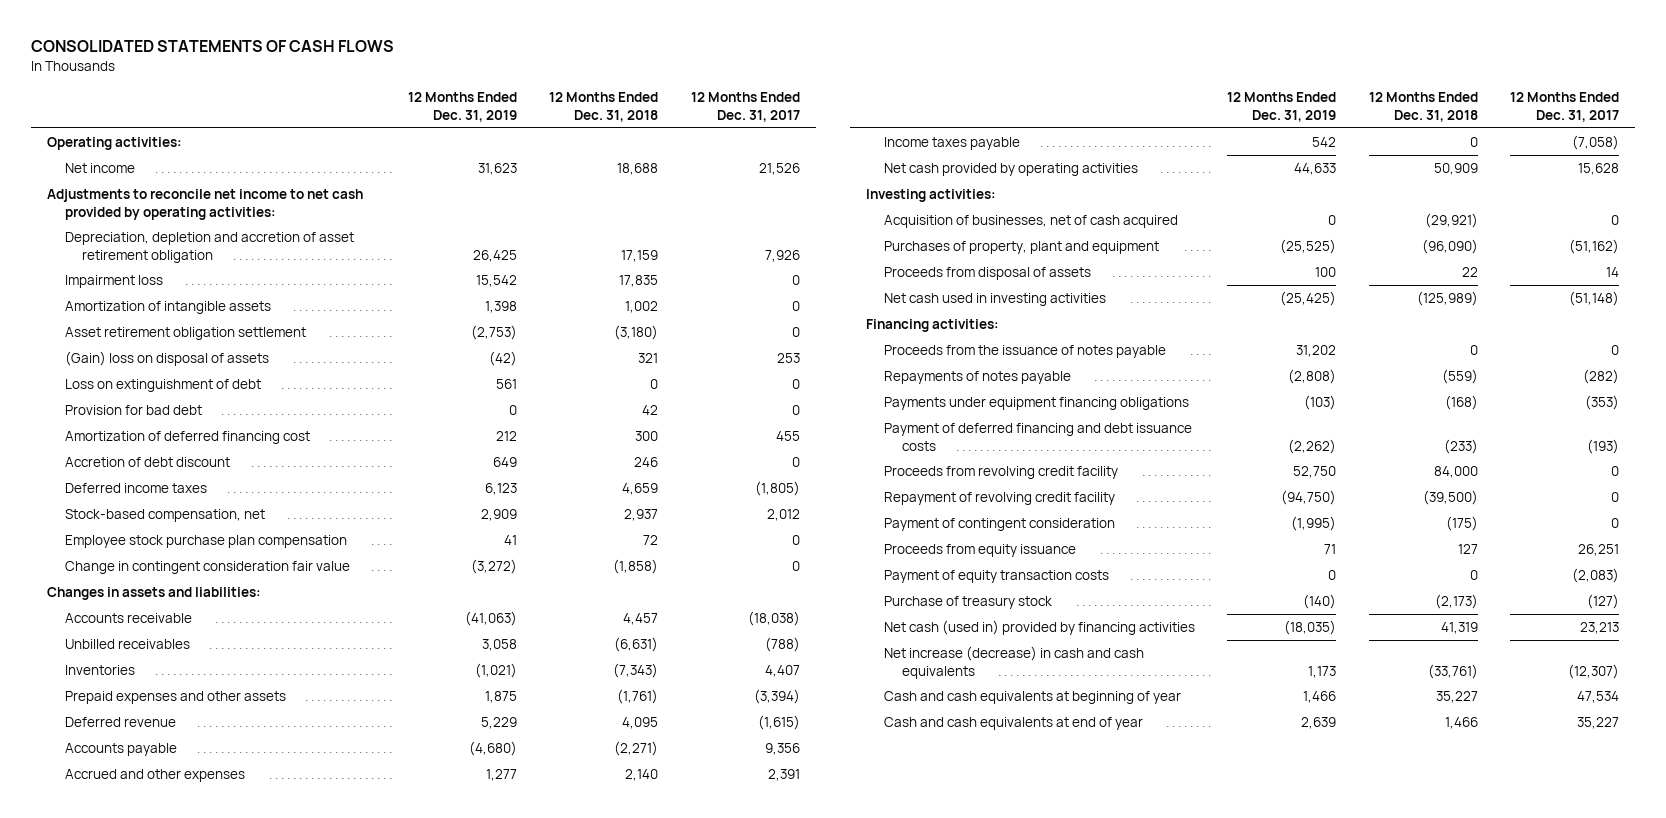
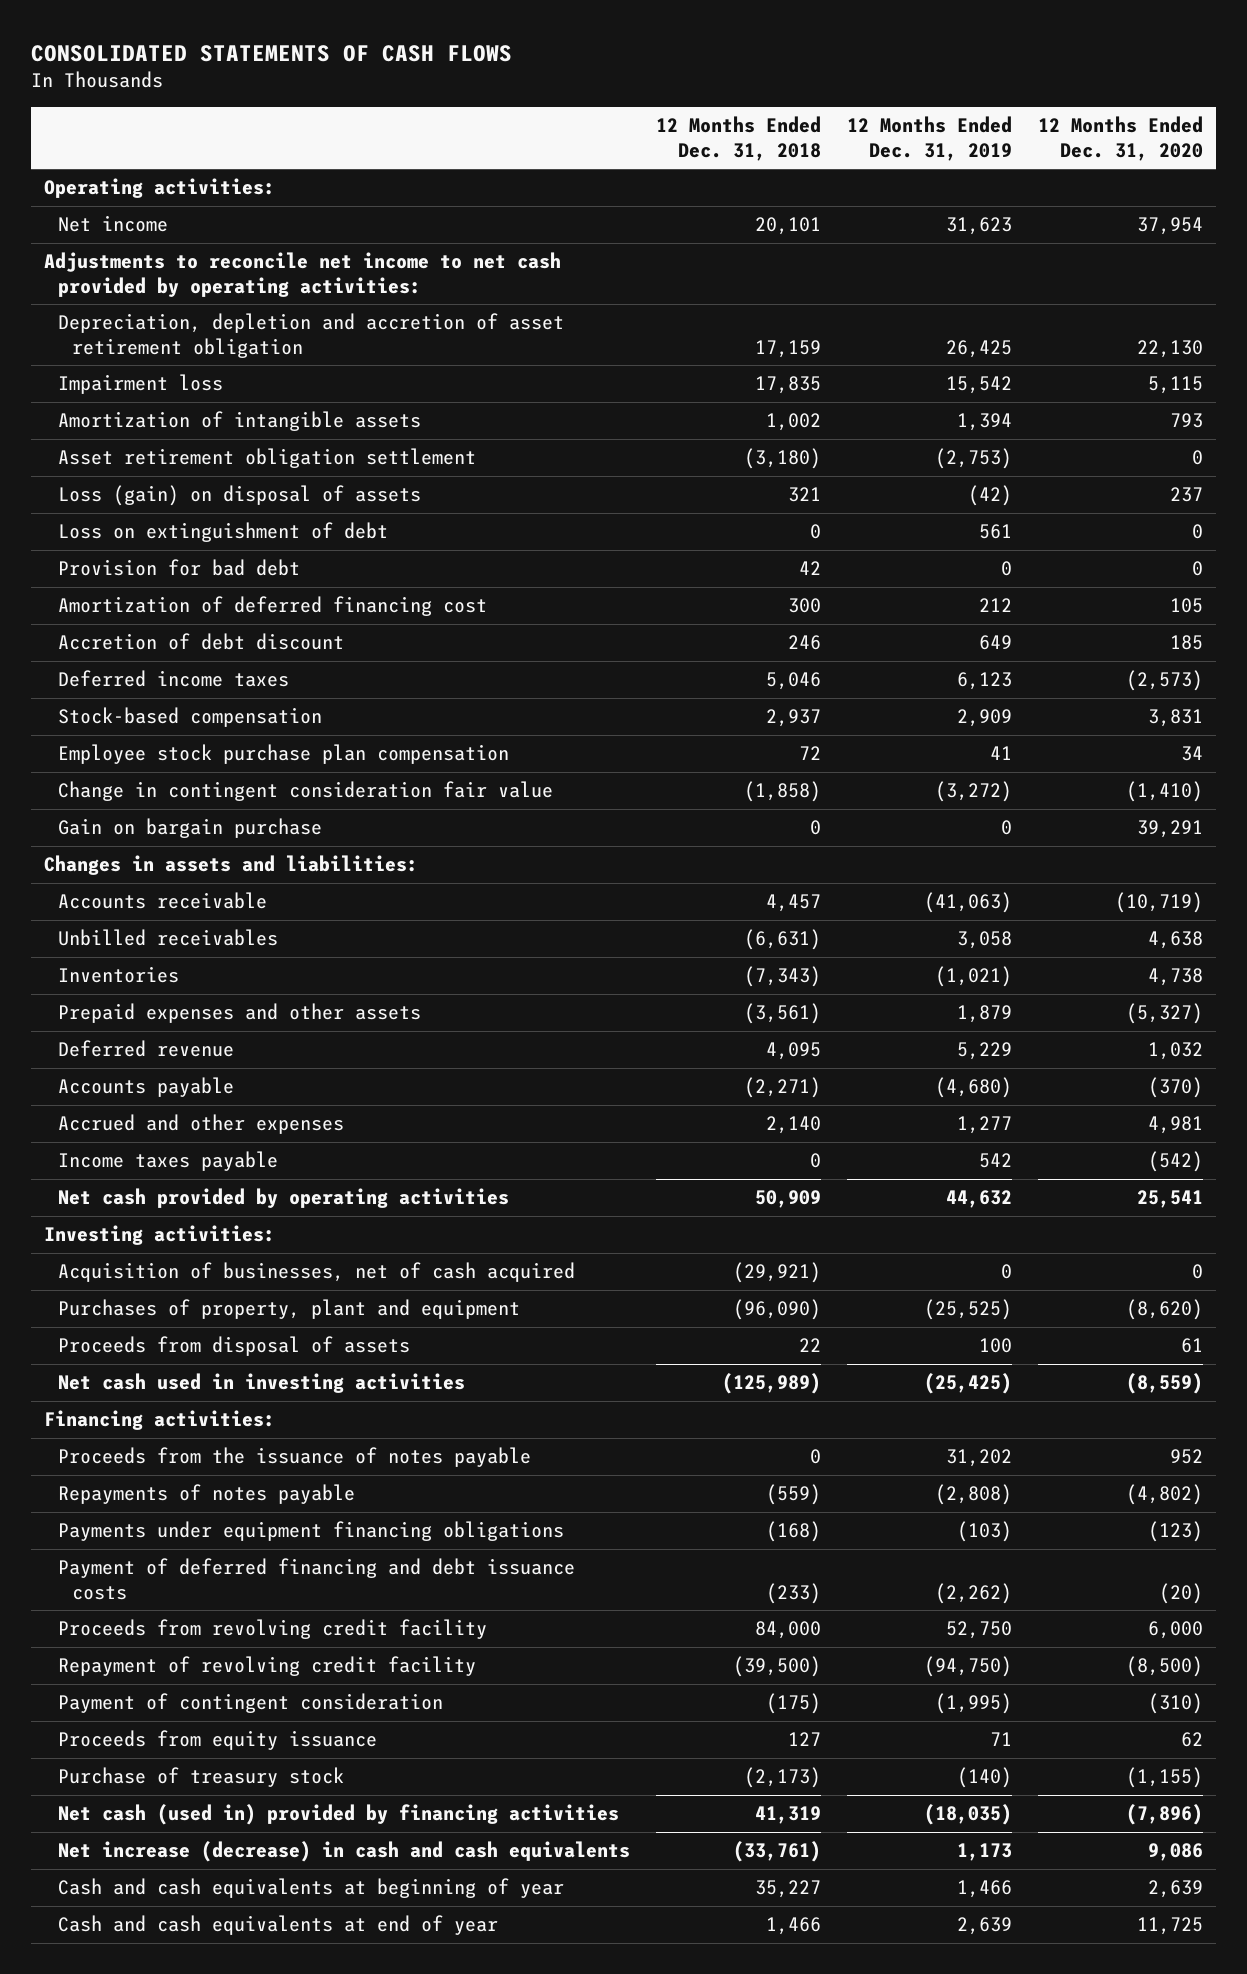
- | 12 Months Ended Dec. 31, 2019 | 12 Months Ended Dec. 31, 2018 | 12 Months Ended Dec. 31, 2017
+ | 12 Months Ended Dec. 31, 2018 | 12 Months Ended Dec. 31, 2019 | 12 Months Ended Dec. 31, 2020
- Net income | 31,623 | 18,688 | 21,526
+ Net income | 20,101 | 31,623 | 37,954
- Amortization of intangible assets | 1,398 | 1,002 | 0
+ Amortization of intangible assets | 1,002 | 1,394 | 793
- (Gain) loss on disposal of assets | (42) | 321 | 253
+ Loss (gain) on disposal of assets | 321 | (42) | 237
- Deferred income taxes | 6,123 | 4,659 | (1,805)
- Stock-based compensation, net | 2,909 | 2,937 | 2,012
+ Deferred income taxes | 5,046 | 6,123 | (2,573)
+ Stock-based compensation | 2,937 | 2,909 | 3,831
+ Gain on bargain purchase | 0 | 0 | 39,291
- Prepaid expenses and other assets | 1,875 | (1,761) | (3,394)
+ Prepaid expenses and other assets | (3,561) | 1,879 | (5,327)
- Net cash provided by operating activities | 44,633 | 50,909 | 15,628
+ Net cash provided by operating activities | 50,909 | 44,632 | 25,541
- Payment of equity transaction costs | 0 | 0 | (2,083)

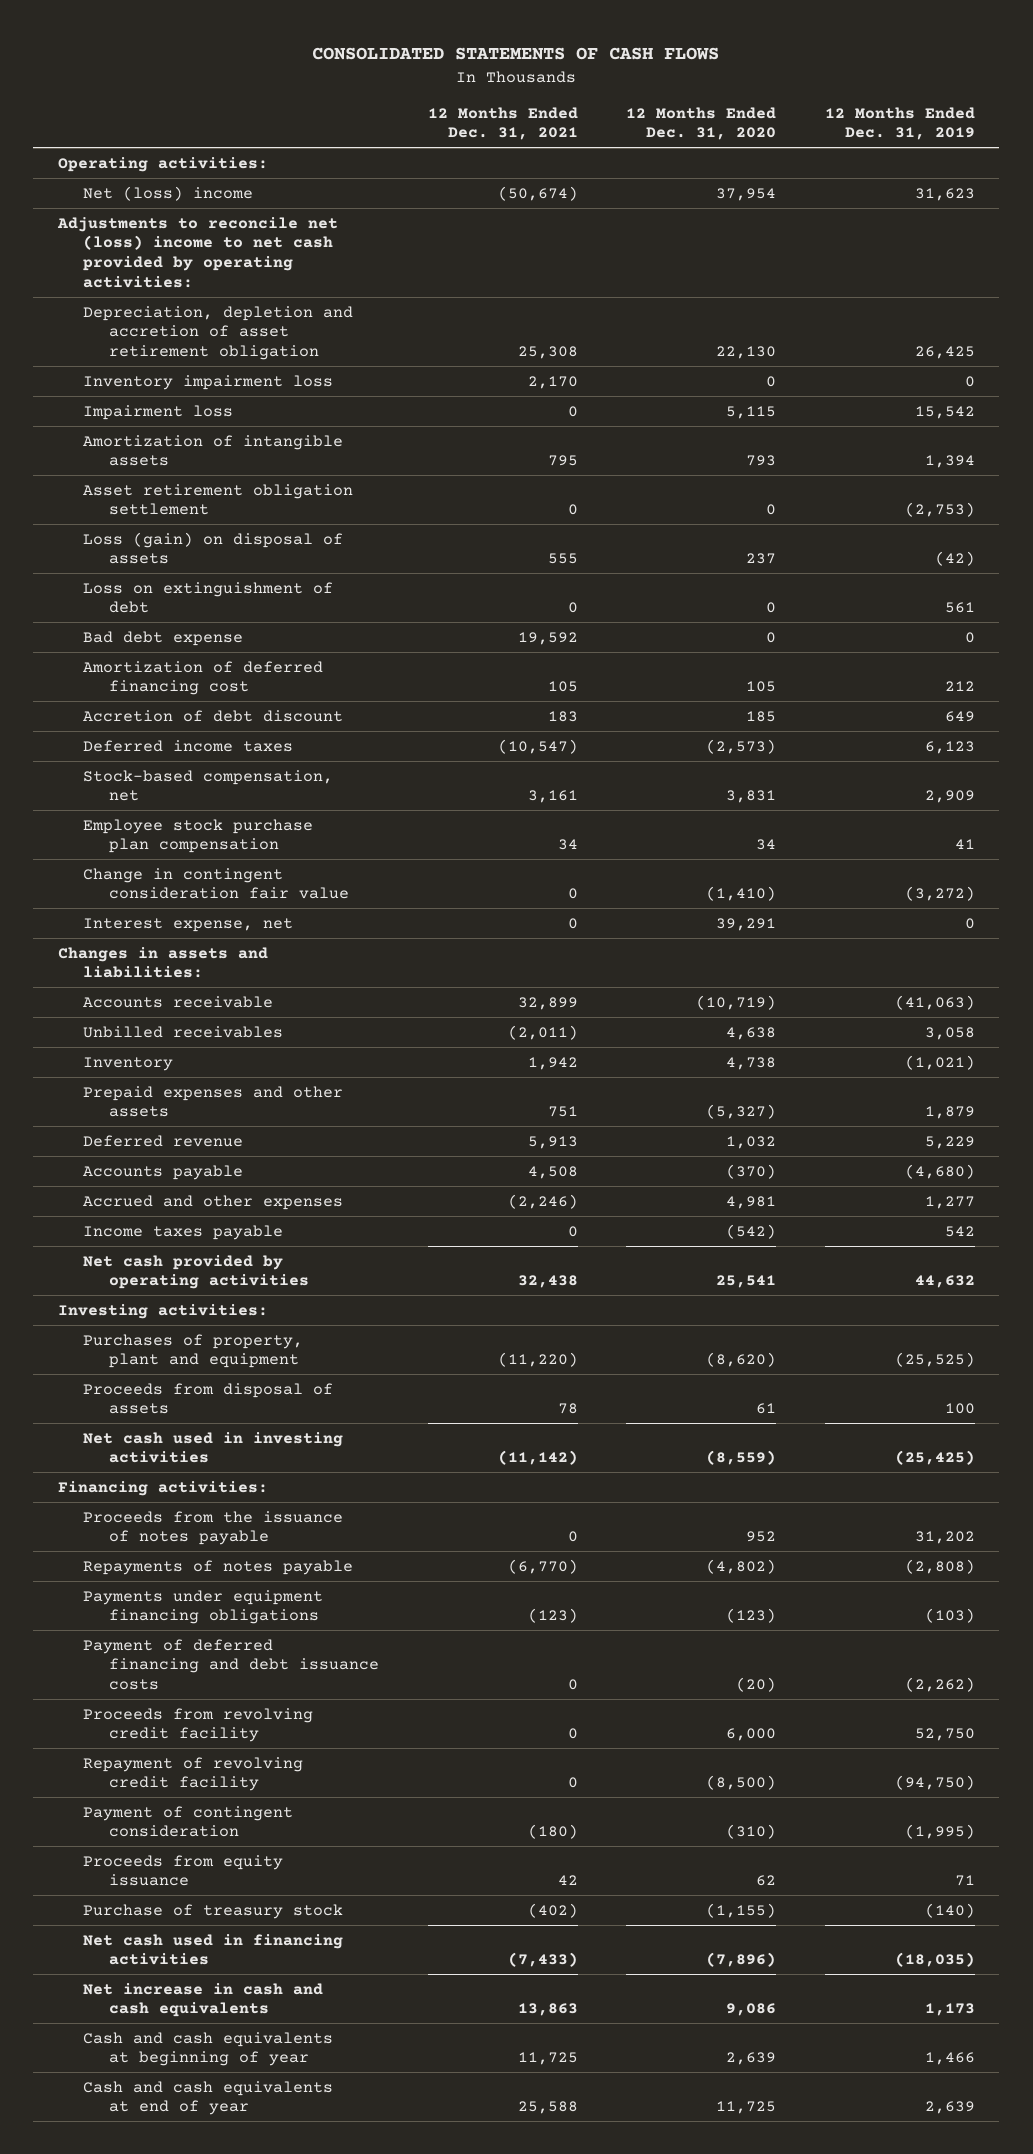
- | 12 Months Ended Dec. 31, 2018 | 12 Months Ended Dec. 31, 2019 | 12 Months Ended Dec. 31, 2020
+ | 12 Months Ended Dec. 31, 2021 | 12 Months Ended Dec. 31, 2020 | 12 Months Ended Dec. 31, 2019
- Net income | 20,101 | 31,623 | 37,954
- Adjustments to reconcile net income to net cash provided by operating activities:
+ Net (loss) income | (50,674) | 37,954 | 31,623
+ Adjustments to reconcile net (loss) income to net cash provided by operating activities:
+ Inventory impairment loss | 2,170 | 0 | 0
- Provision for bad debt | 42 | 0 | 0
+ Bad debt expense | 19,592 | 0 | 0
- Stock-based compensation | 2,937 | 2,909 | 3,831
+ Stock-based compensation, net | 3,161 | 3,831 | 2,909
- Gain on bargain purchase | 0 | 0 | 39,291
+ Interest expense, net | 0 | 39,291 | 0
- Inventories | (7,343) | (1,021) | 4,738
+ Inventory | 1,942 | 4,738 | (1,021)
- Acquisition of businesses, net of cash acquired | (29,921) | 0 | 0
- Net cash (used in) provided by financing activities | 41,319 | (18,035) | (7,896)
- Net increase (decrease) in cash and cash equivalents | (33,761) | 1,173 | 9,086
+ Net cash used in financing activities | (7,433) | (7,896) | (18,035)
+ Net increase in cash and cash equivalents | 13,863 | 9,086 | 1,173

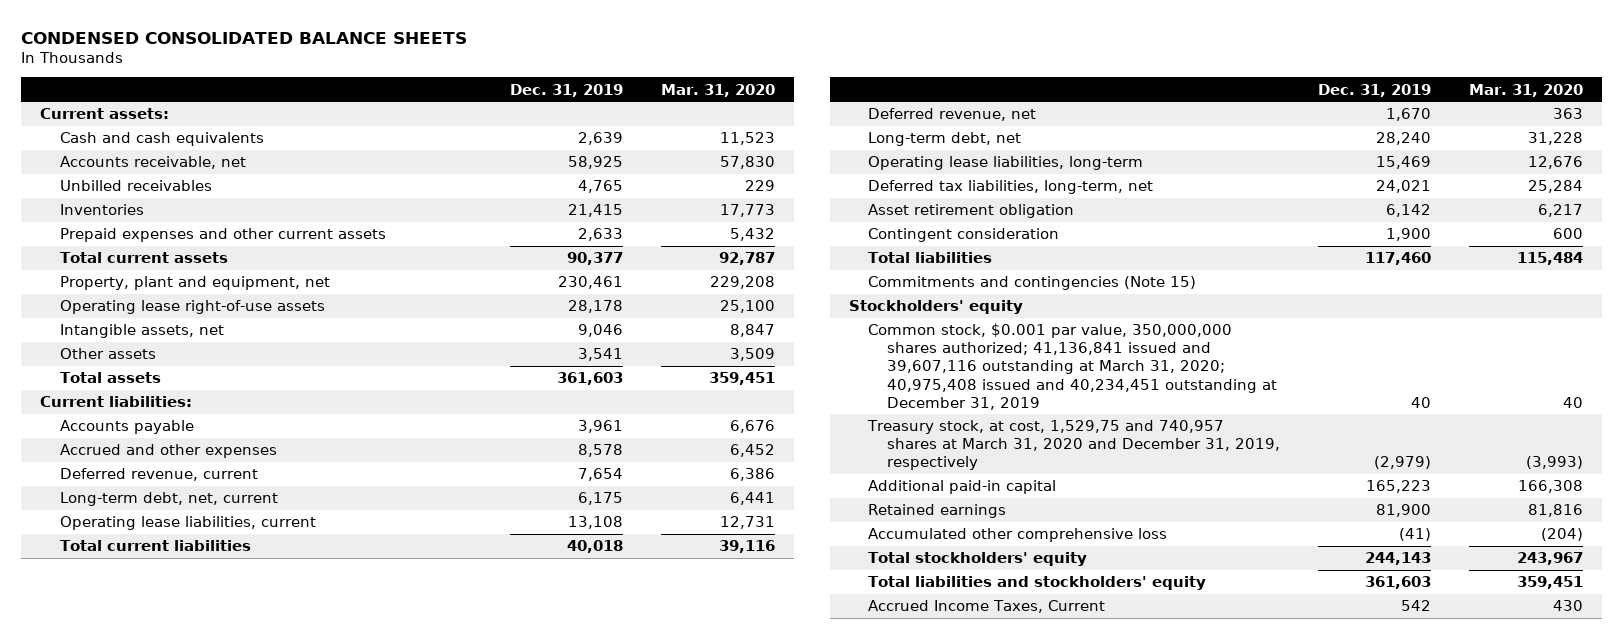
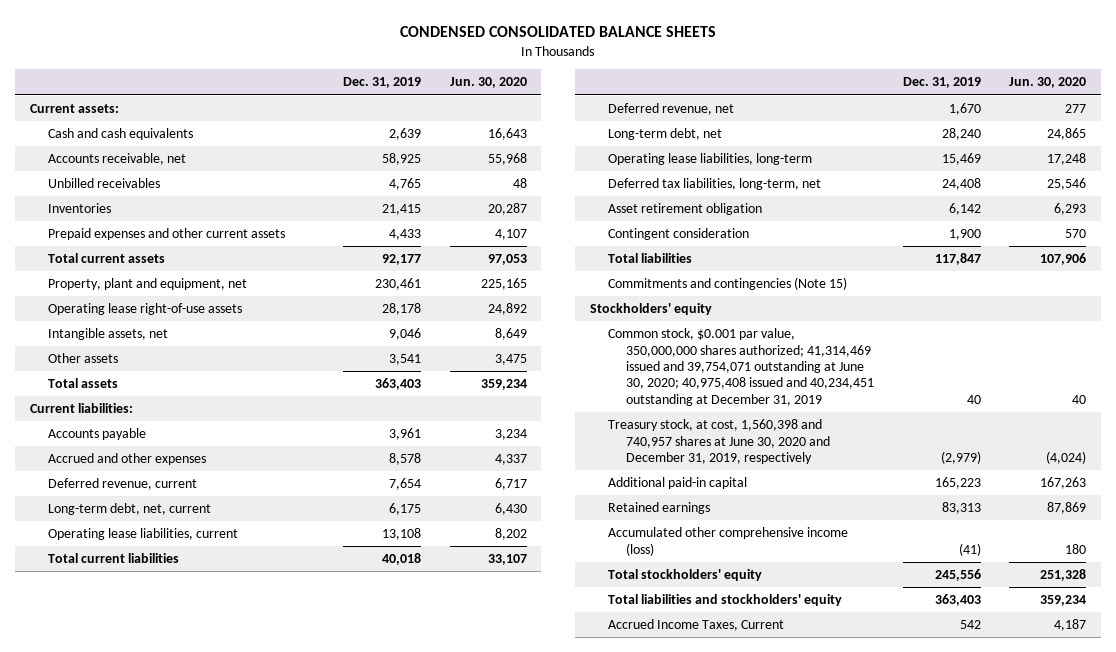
- | Dec. 31, 2019 | Mar. 31, 2020
+ | Dec. 31, 2019 | Jun. 30, 2020
- Prepaid expenses and other current assets | 2,633 | 5,432
- Total current assets | 90,377 | 92,787
+ Prepaid expenses and other current assets | 4,433 | 4,107
+ Total current assets | 92,177 | 97,053
- Total assets | 361,603 | 359,451
+ Total assets | 363,403 | 359,234
- Deferred tax liabilities, long-term, net | 24,021 | 25,284
+ Deferred tax liabilities, long-term, net | 24,408 | 25,546
- Total liabilities | 117,460 | 115,484
+ Total liabilities | 117,847 | 107,906
- Common stock, $0.001 par value, 350,000,000 shares authorized; 41,136,841 issued and 39,607,116 outstanding at March 31, 2020; 40,975,408 issued and 40,234,451 outstanding at December 31, 2019 | 40 | 40
- Treasury stock, at cost, 1,529,75 and 740,957 shares at March 31, 2020 and December 31, 2019, respectively | (2,979) | (3,993)
+ Common stock, $0.001 par value, 350,000,000 shares authorized; 41,314,469 issued and 39,754,071 outstanding at June 30, 2020; 40,975,408 issued and 40,234,451 outstanding at December 31, 2019 | 40 | 40
+ Treasury stock, at cost, 1,560,398 and 740,957 shares at June 30, 2020 and December 31, 2019, respectively | (2,979) | (4,024)
- Retained earnings | 81,900 | 81,816
- Accumulated other comprehensive loss | (41) | (204)
- Total stockholders' equity | 244,143 | 243,967
- Total liabilities and stockholders' equity | 361,603 | 359,451
+ Retained earnings | 83,313 | 87,869
+ Accumulated other comprehensive income (loss) | (41) | 180
+ Total stockholders' equity | 245,556 | 251,328
+ Total liabilities and stockholders' equity | 363,403 | 359,234

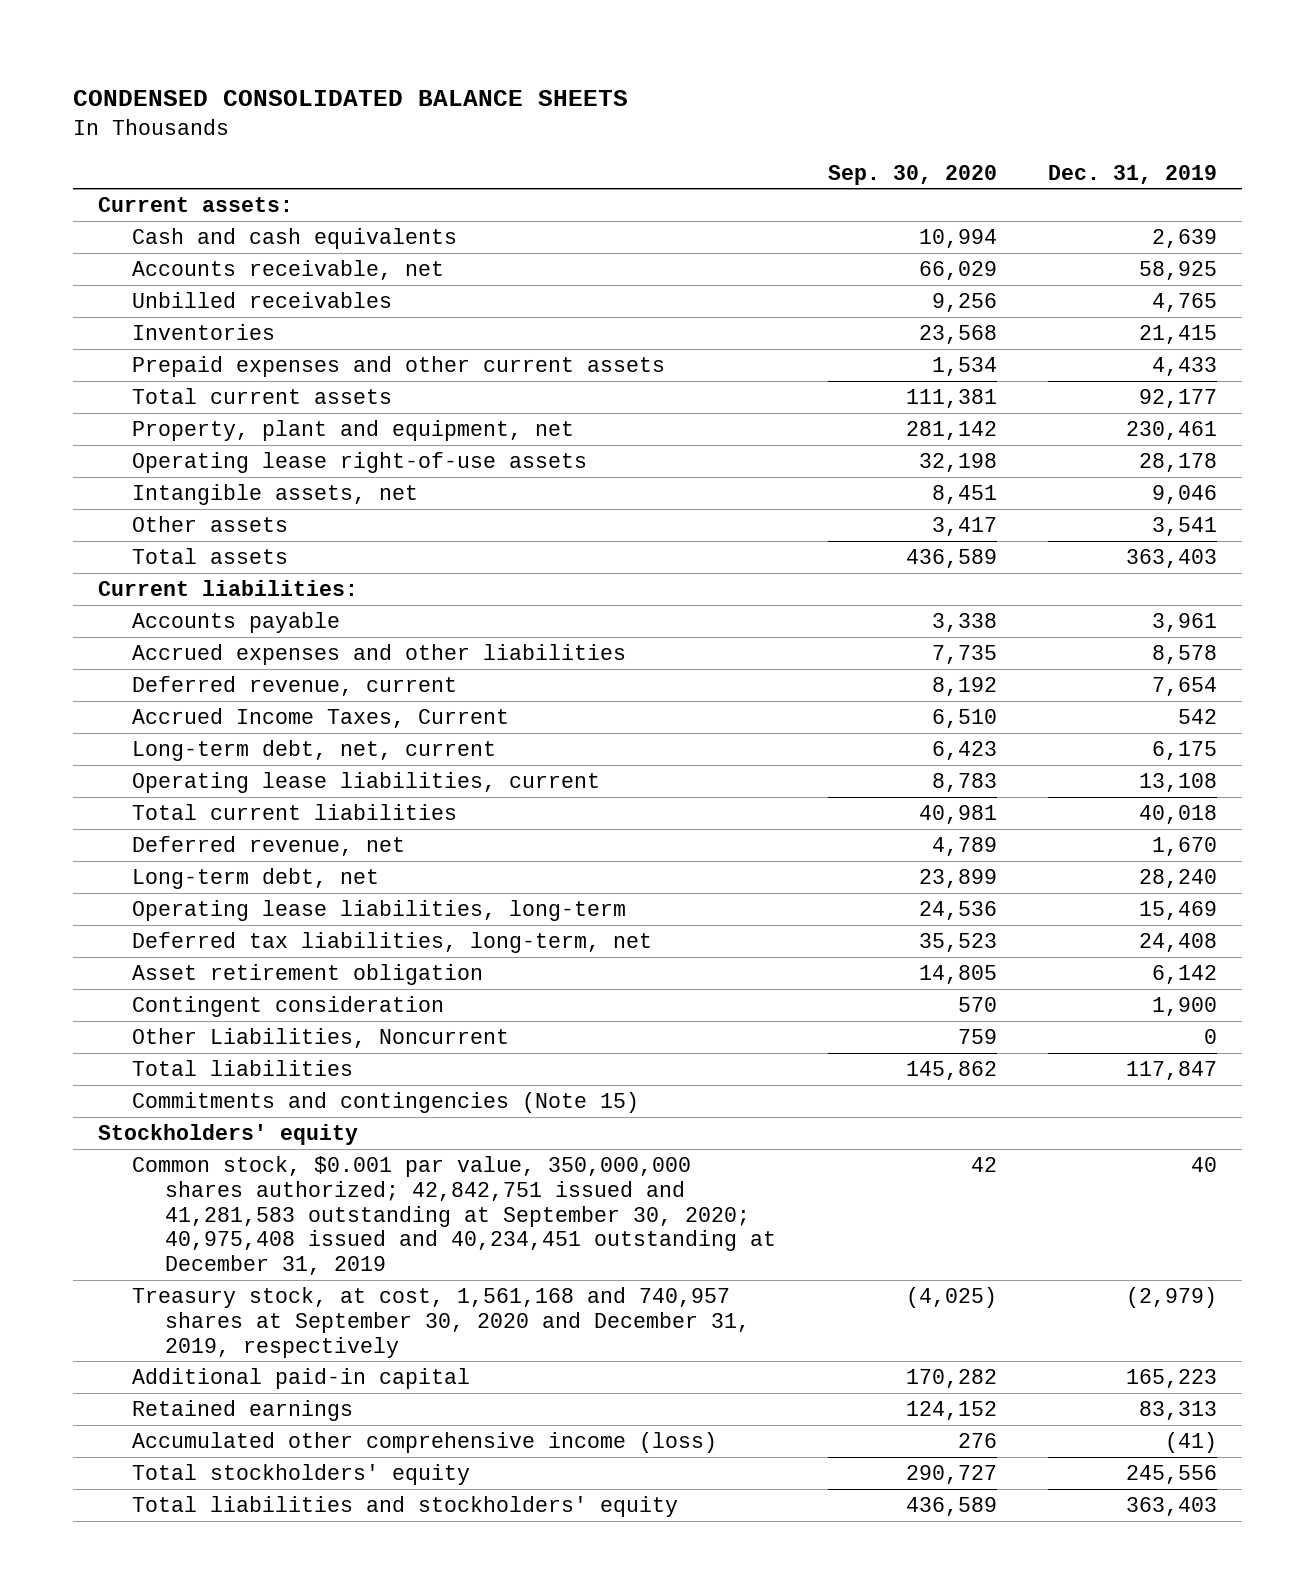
- | Dec. 31, 2019 | Jun. 30, 2020
+ | Sep. 30, 2020 | Dec. 31, 2019
- Accrued and other expenses | 8,578 | 4,337
+ Accrued expenses and other liabilities | 7,735 | 8,578
moved up: Accrued Income Taxes, Current | 6,510 | 542
+ Other Liabilities, Noncurrent | 759 | 0
- Common stock, $0.001 par value, 350,000,000 shares authorized; 41,314,469 issued and 39,754,071 outstanding at June 30, 2020; 40,975,408 issued and 40,234,451 outstanding at December 31, 2019 | 40 | 40
- Treasury stock, at cost, 1,560,398 and 740,957 shares at June 30, 2020 and December 31, 2019, respectively | (2,979) | (4,024)
+ Common stock, $0.001 par value, 350,000,000 shares authorized; 42,842,751 issued and 41,281,583 outstanding at September 30, 2020; 40,975,408 issued and 40,234,451 outstanding at December 31, 2019 | 42 | 40
+ Treasury stock, at cost, 1,561,168 and 740,957 shares at September 30, 2020 and December 31, 2019, respectively | (4,025) | (2,979)

